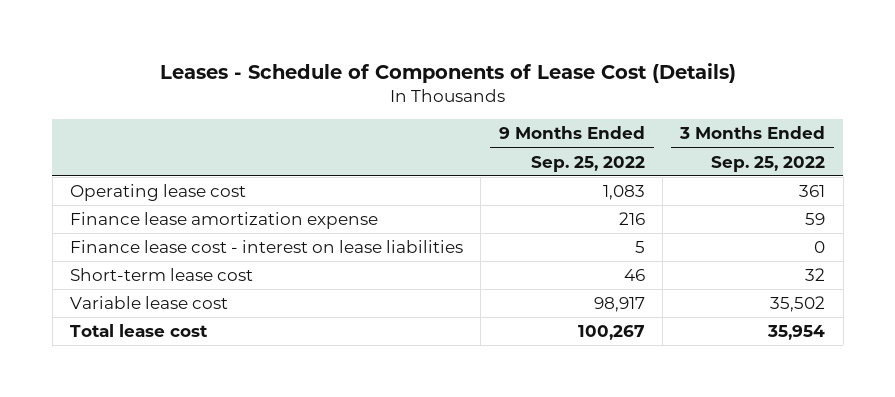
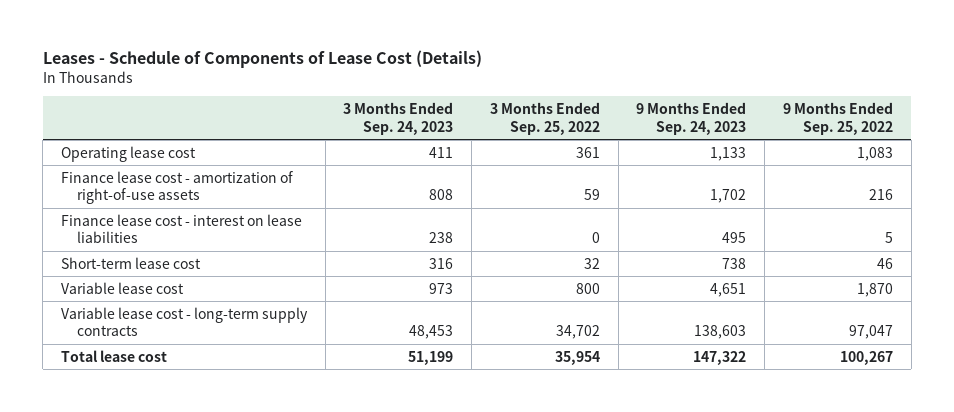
- | 9 Months Ended Sep. 25, 2022 | 3 Months Ended Sep. 25, 2022
+ | 3 Months Ended Sep. 24, 2023 | 3 Months Ended Sep. 25, 2022 | 9 Months Ended Sep. 24, 2023 | 9 Months Ended Sep. 25, 2022
- Finance lease amortization expense | 216 | 59
+ Finance lease cost - amortization of right-of-use assets | 808 | 59 | 1,702 | 216
- Variable lease cost | 98,917 | 35,502
+ Variable lease cost | 973 | 800 | 4,651 | 1,870
+ Variable lease cost - long-term supply contracts | 48,453 | 34,702 | 138,603 | 97,047

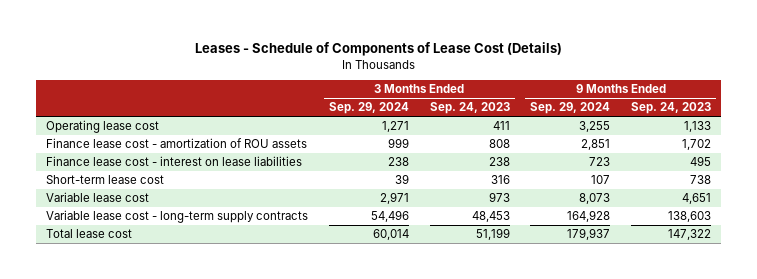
- | 3 Months Ended Sep. 24, 2023 | 3 Months Ended Sep. 25, 2022 | 9 Months Ended Sep. 24, 2023 | 9 Months Ended Sep. 25, 2022
+ | 3 Months Ended Sep. 29, 2024 | 3 Months Ended Sep. 24, 2023 | 9 Months Ended Sep. 29, 2024 | 9 Months Ended Sep. 24, 2023
- Finance lease cost - amortization of right-of-use assets | 808 | 59 | 1,702 | 216
+ Finance lease cost - amortization of ROU assets | 999 | 808 | 2,851 | 1,702

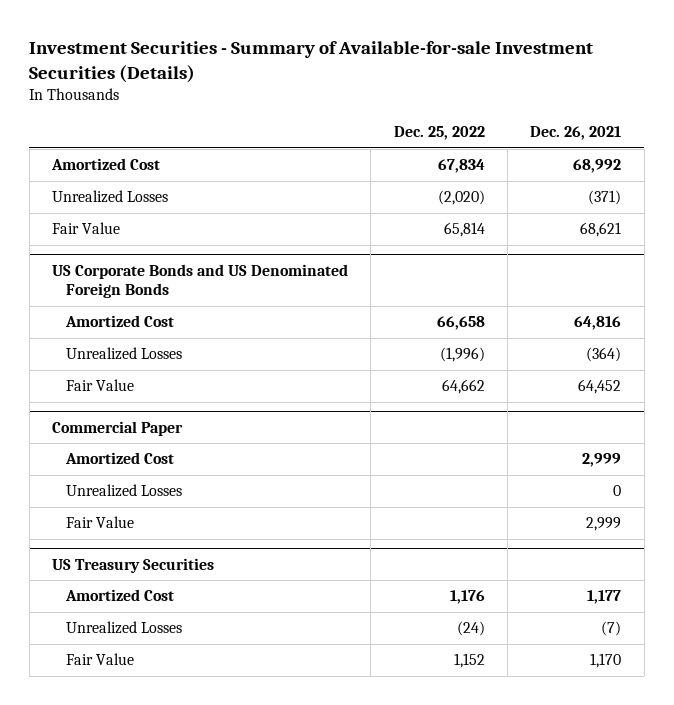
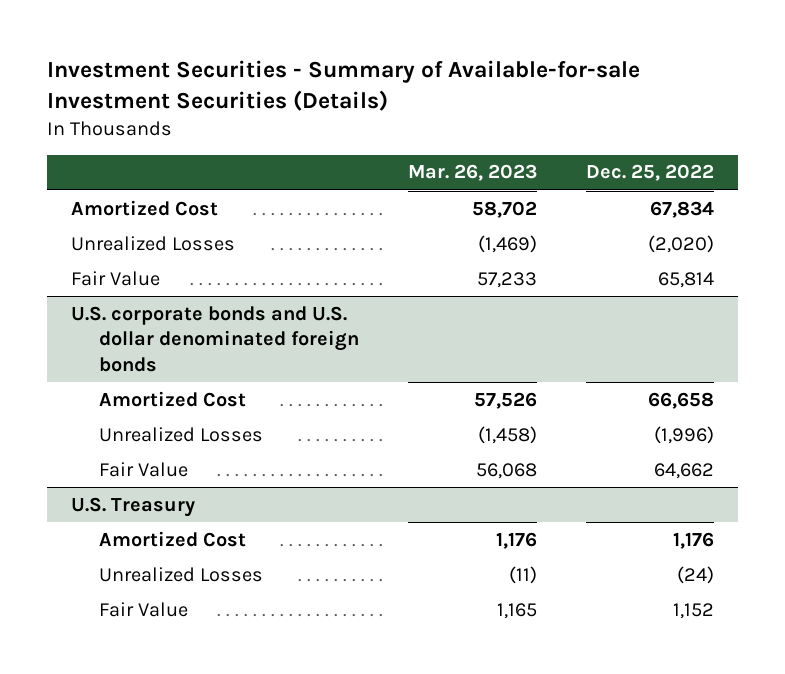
- | Dec. 25, 2022 | Dec. 26, 2021
+ | Mar. 26, 2023 | Dec. 25, 2022
- US Corporate Bonds and US Denominated Foreign Bonds
+ U.S. corporate bonds and U.S. dollar denominated foreign bonds
- Commercial Paper
- Amortized Cost | | 2,999
- Unrealized Losses | | 0
- Fair Value | | 2,999
- US Treasury Securities
+ U.S. Treasury

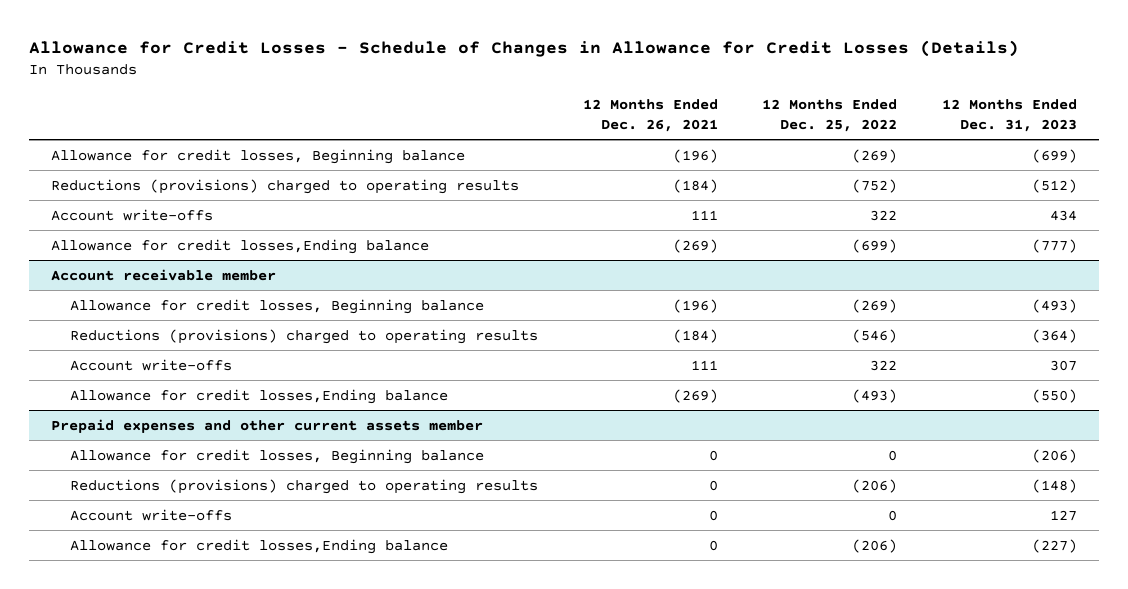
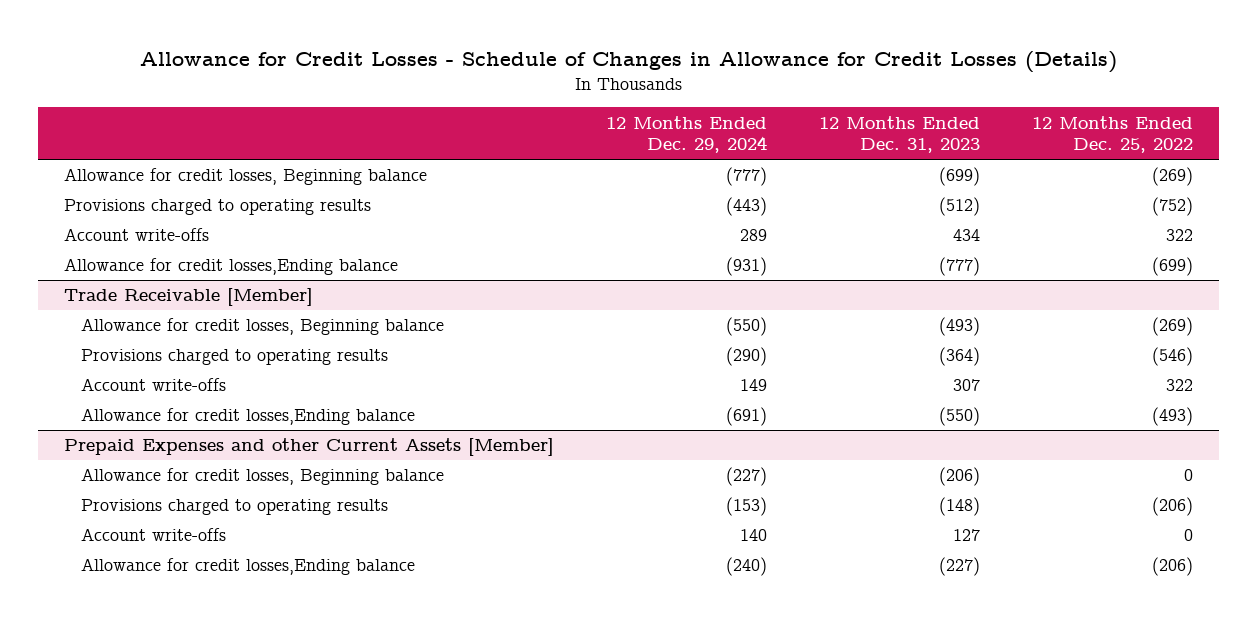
- | 12 Months Ended Dec. 26, 2021 | 12 Months Ended Dec. 25, 2022 | 12 Months Ended Dec. 31, 2023
+ | 12 Months Ended Dec. 29, 2024 | 12 Months Ended Dec. 31, 2023 | 12 Months Ended Dec. 25, 2022
- Reductions (provisions) charged to operating results | (184) | (752) | (512)
+ Provisions charged to operating results | (443) | (512) | (752)
- Account receivable member
+ Trade Receivable [Member]
- Reductions (provisions) charged to operating results | (184) | (546) | (364)
+ Provisions charged to operating results | (290) | (364) | (546)
- Prepaid expenses and other current assets member
+ Prepaid Expenses and other Current Assets [Member]
- Reductions (provisions) charged to operating results | 0 | (206) | (148)
+ Provisions charged to operating results | (153) | (148) | (206)

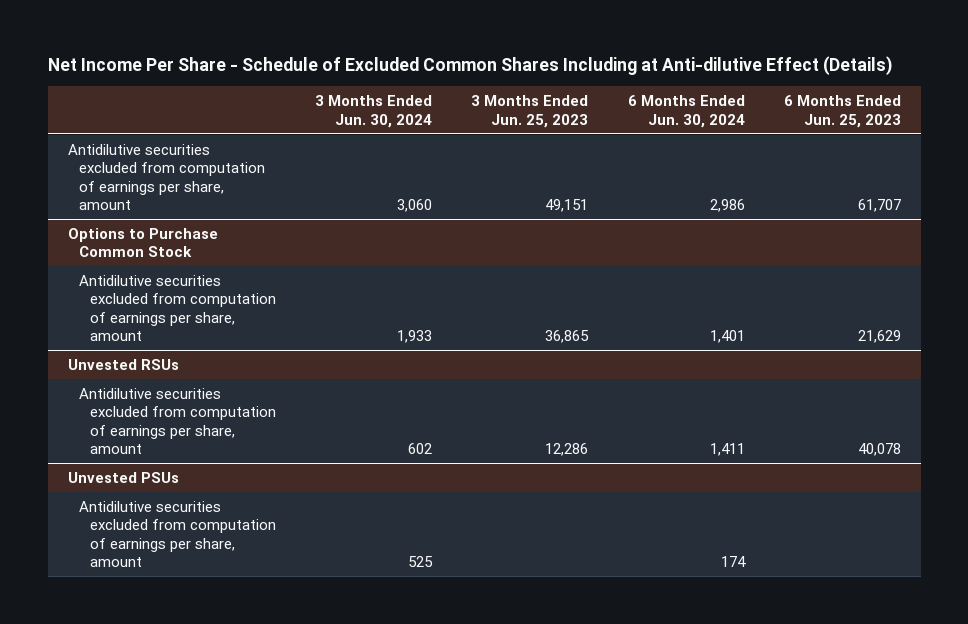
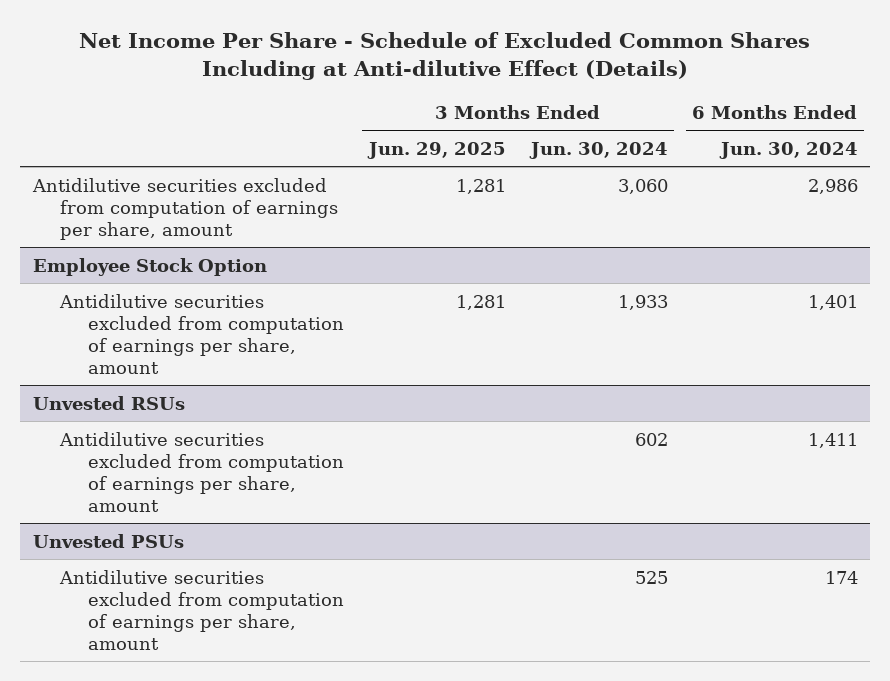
- | 3 Months Ended Jun. 30, 2024 | 3 Months Ended Jun. 25, 2023 | 6 Months Ended Jun. 30, 2024 | 6 Months Ended Jun. 25, 2023
+ | 3 Months Ended Jun. 29, 2025 | 3 Months Ended Jun. 30, 2024 | 6 Months Ended Jun. 30, 2024
- Options to Purchase Common Stock
+ Employee Stock Option

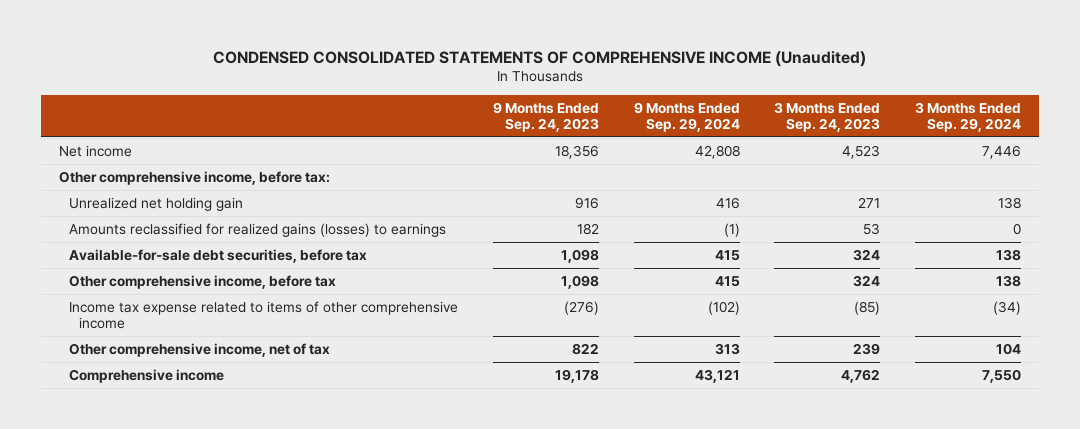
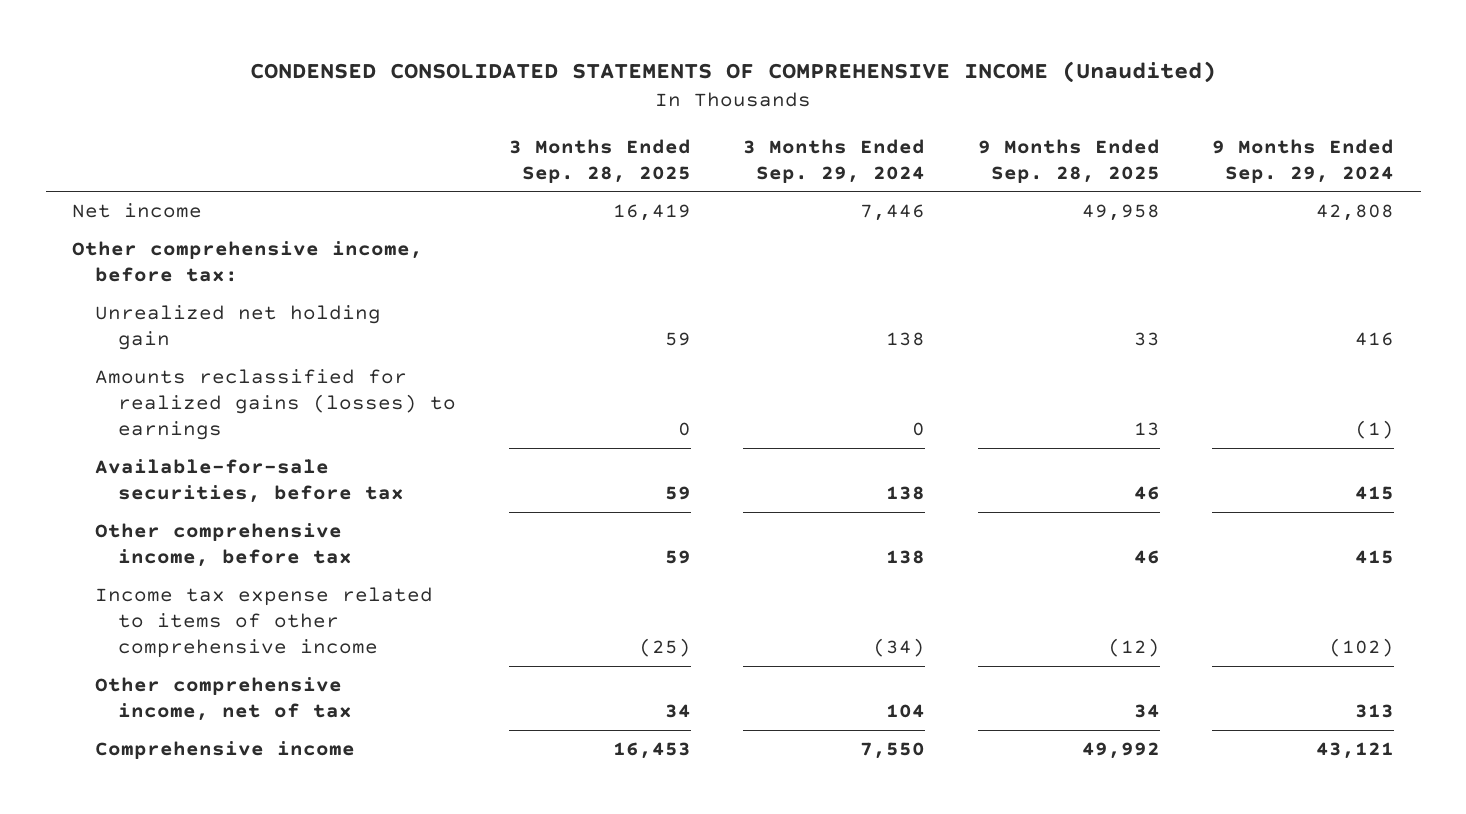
- | 9 Months Ended Sep. 24, 2023 | 9 Months Ended Sep. 29, 2024 | 3 Months Ended Sep. 24, 2023 | 3 Months Ended Sep. 29, 2024
+ | 3 Months Ended Sep. 28, 2025 | 3 Months Ended Sep. 29, 2024 | 9 Months Ended Sep. 28, 2025 | 9 Months Ended Sep. 29, 2024
- Available-for-sale debt securities, before tax | 1,098 | 415 | 324 | 138
+ Available-for-sale securities, before tax | 59 | 138 | 46 | 415

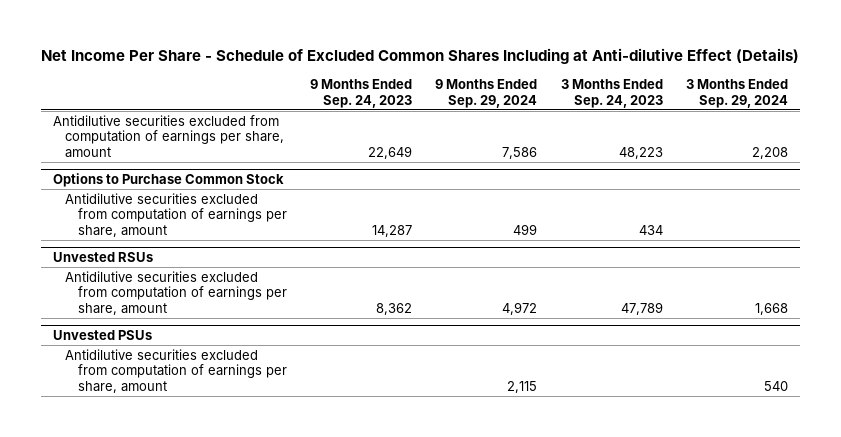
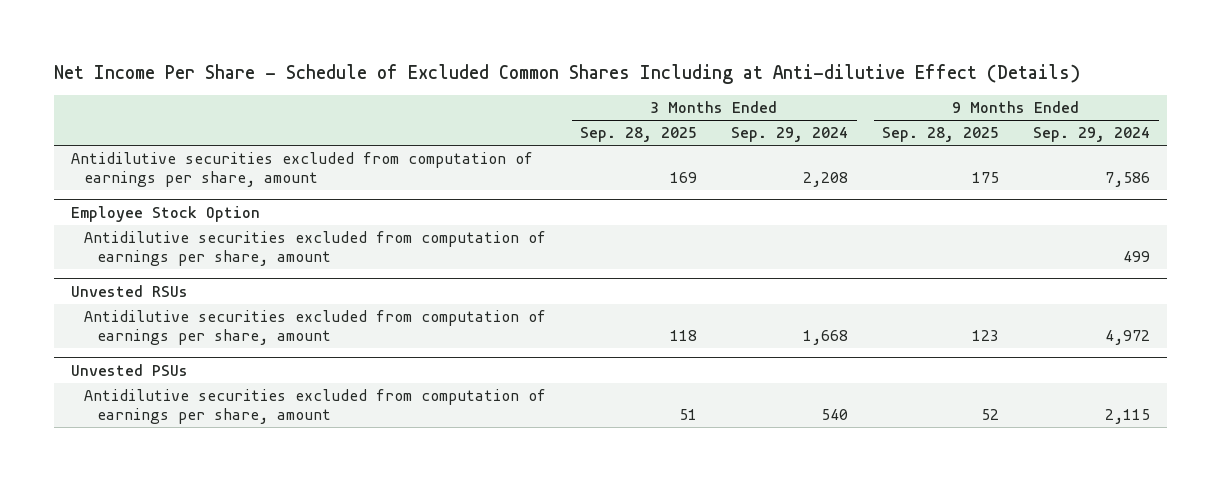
- | 9 Months Ended Sep. 24, 2023 | 9 Months Ended Sep. 29, 2024 | 3 Months Ended Sep. 24, 2023 | 3 Months Ended Sep. 29, 2024
+ | 3 Months Ended Sep. 28, 2025 | 3 Months Ended Sep. 29, 2024 | 9 Months Ended Sep. 28, 2025 | 9 Months Ended Sep. 29, 2024
- Options to Purchase Common Stock
+ Employee Stock Option

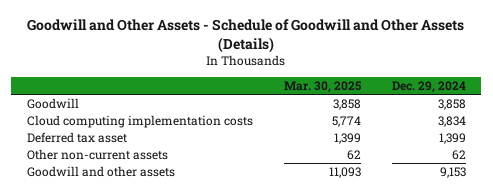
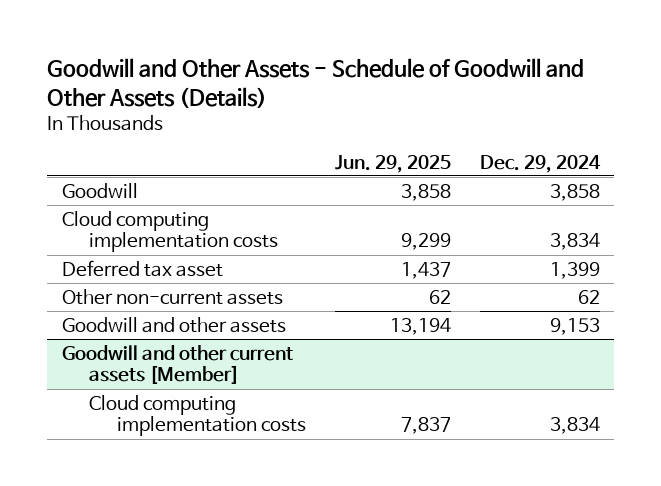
- | Mar. 30, 2025 | Dec. 29, 2024
+ | Jun. 29, 2025 | Dec. 29, 2024
+ Goodwill and other current assets [Member]
+ Cloud computing implementation costs | 7,837 | 3,834

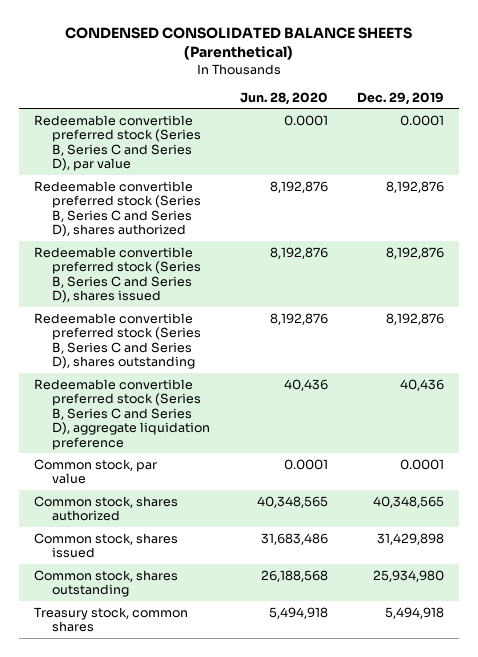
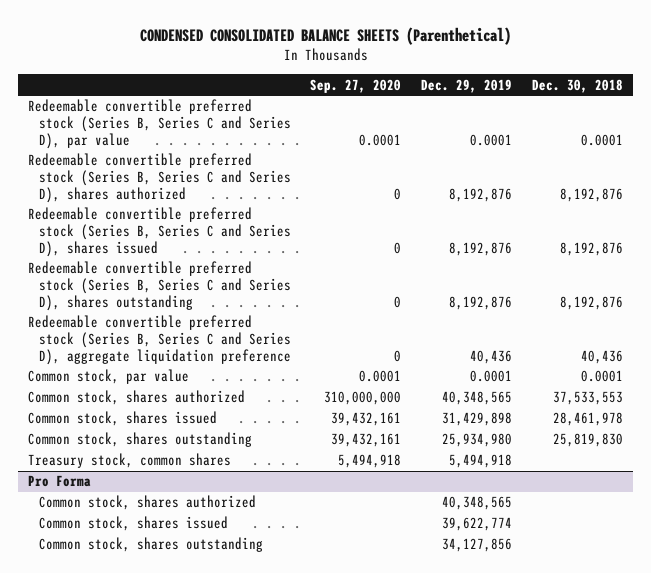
- | Jun. 28, 2020 | Dec. 29, 2019
+ | Sep. 27, 2020 | Dec. 29, 2019 | Dec. 30, 2018
+ Pro Forma
+ Common stock, shares authorized | | 40,348,565 |
+ Common stock, shares issued | | 39,622,774 |
+ Common stock, shares outstanding | | 34,127,856 |

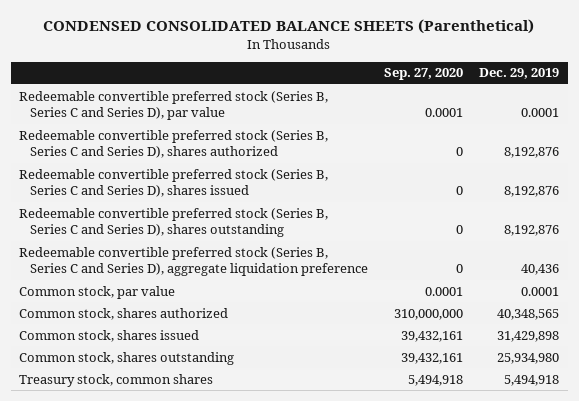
- | Sep. 27, 2020 | Dec. 29, 2019 | Dec. 30, 2018
+ | Sep. 27, 2020 | Dec. 29, 2019
- Pro Forma
- Common stock, shares authorized | | 40,348,565 |
- Common stock, shares issued | | 39,622,774 |
- Common stock, shares outstanding | | 34,127,856 |

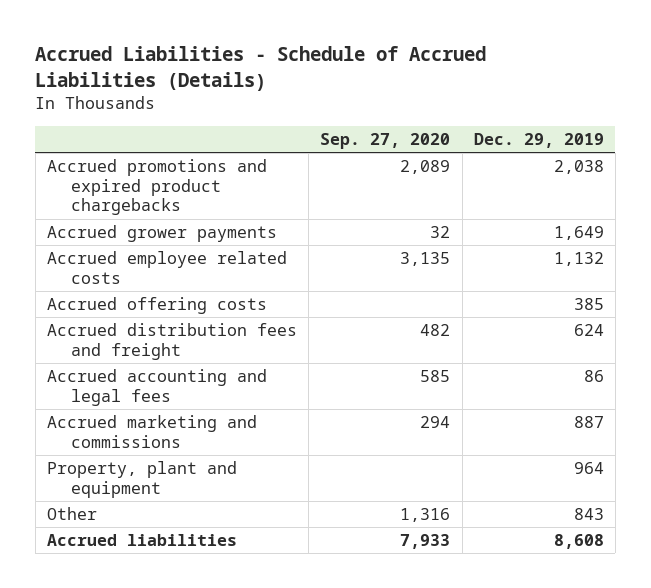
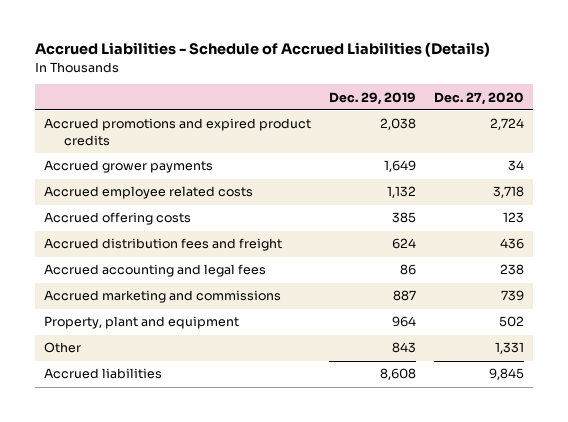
- | Sep. 27, 2020 | Dec. 29, 2019
+ | Dec. 29, 2019 | Dec. 27, 2020
- Accrued promotions and expired product chargebacks | 2,089 | 2,038
+ Accrued promotions and expired product credits | 2,038 | 2,724

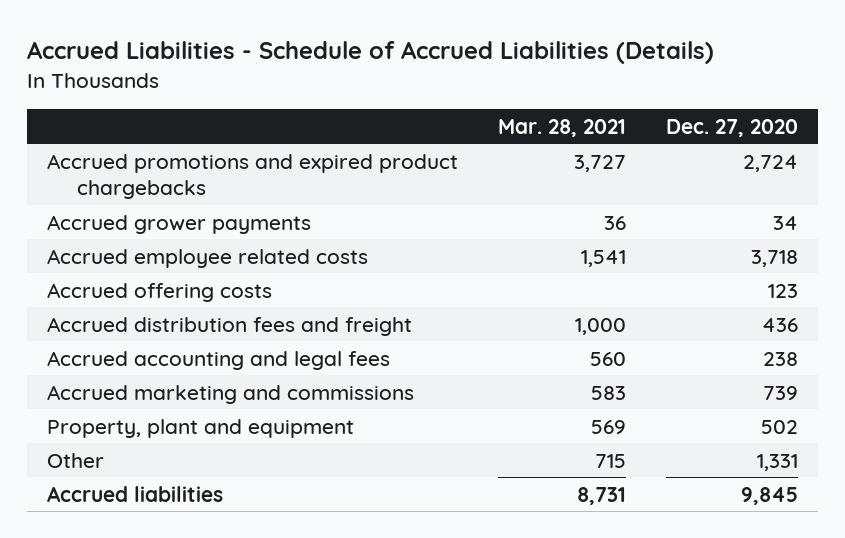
- | Dec. 29, 2019 | Dec. 27, 2020
+ | Mar. 28, 2021 | Dec. 27, 2020
- Accrued promotions and expired product credits | 2,038 | 2,724
+ Accrued promotions and expired product chargebacks | 3,727 | 2,724

